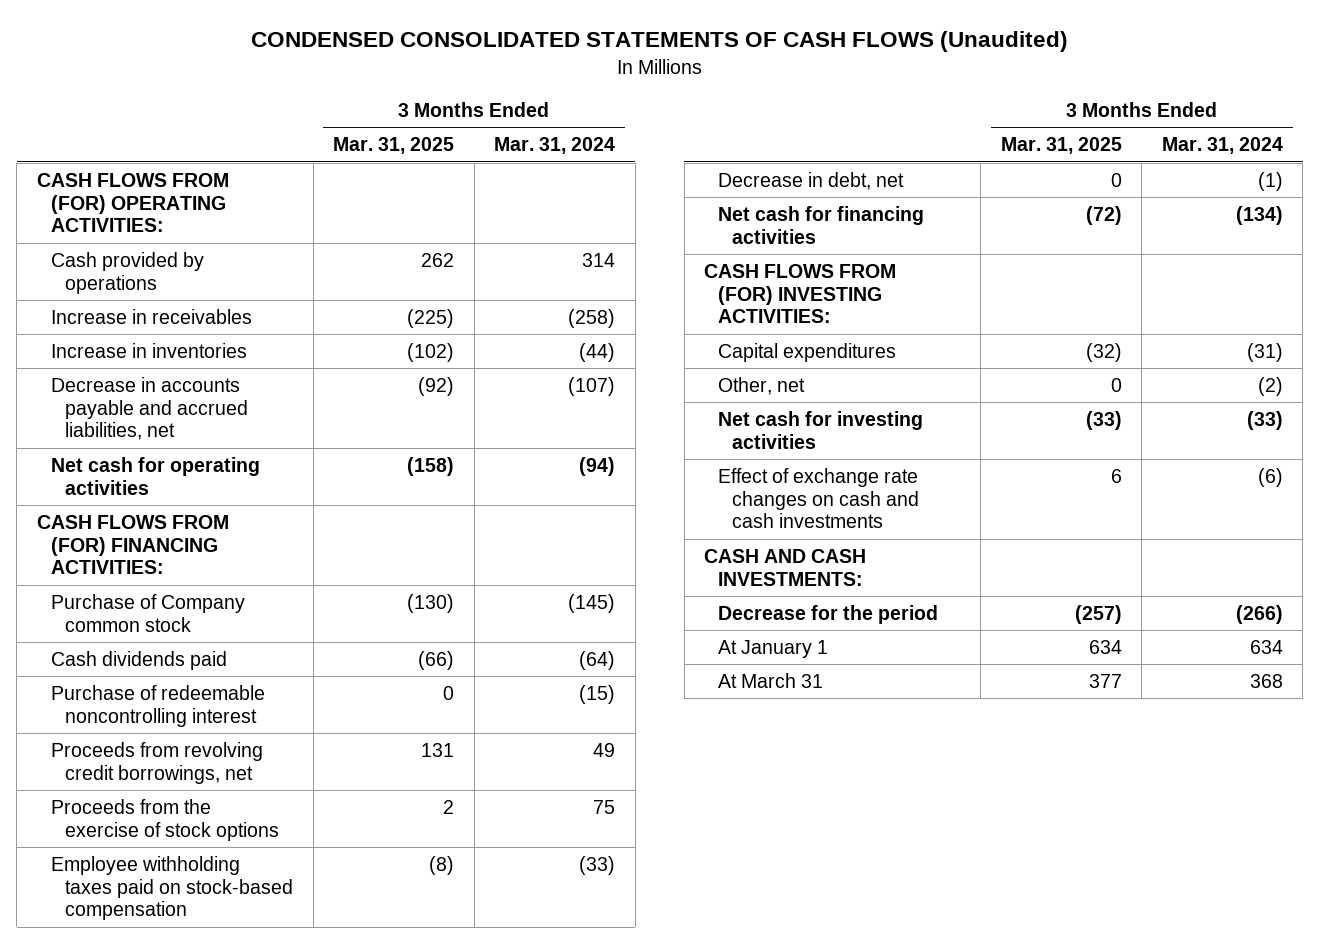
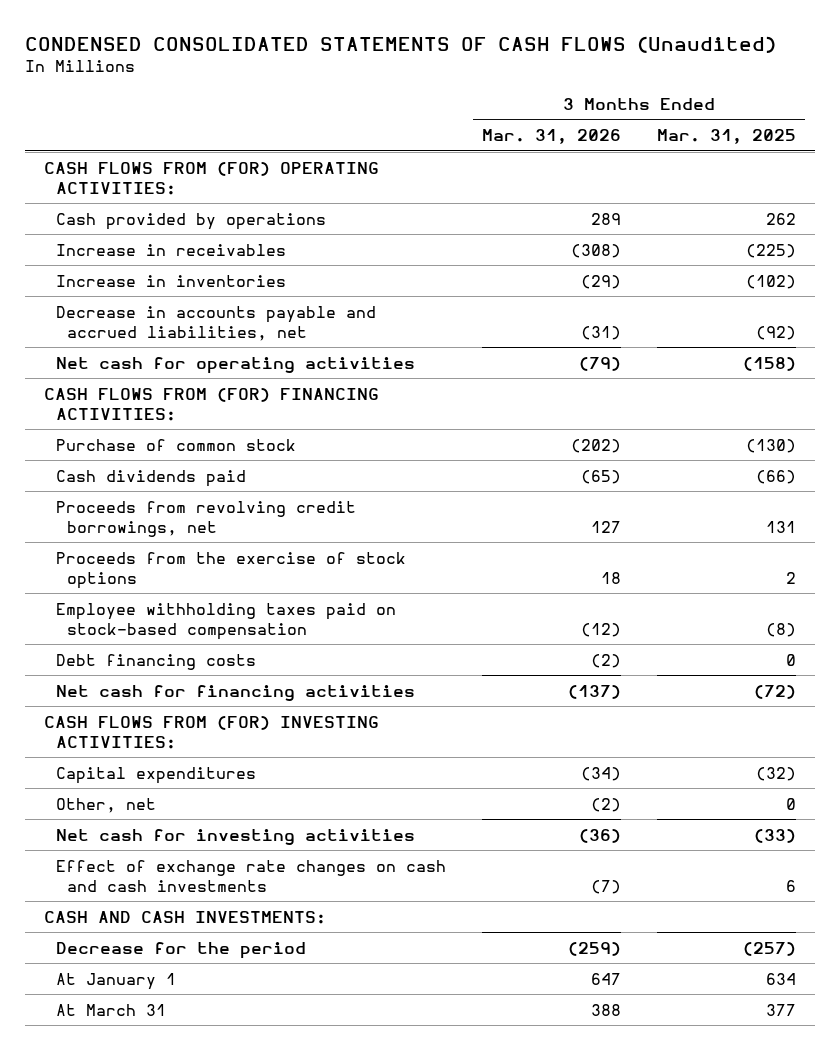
- | 3 Months Ended Mar. 31, 2025 | 3 Months Ended Mar. 31, 2024
+ | 3 Months Ended Mar. 31, 2026 | 3 Months Ended Mar. 31, 2025
- Purchase of Company common stock | (130) | (145)
+ Purchase of common stock | (202) | (130)
- Purchase of redeemable noncontrolling interest | 0 | (15)
- Decrease in debt, net | 0 | (1)
+ Debt financing costs | (2) | 0

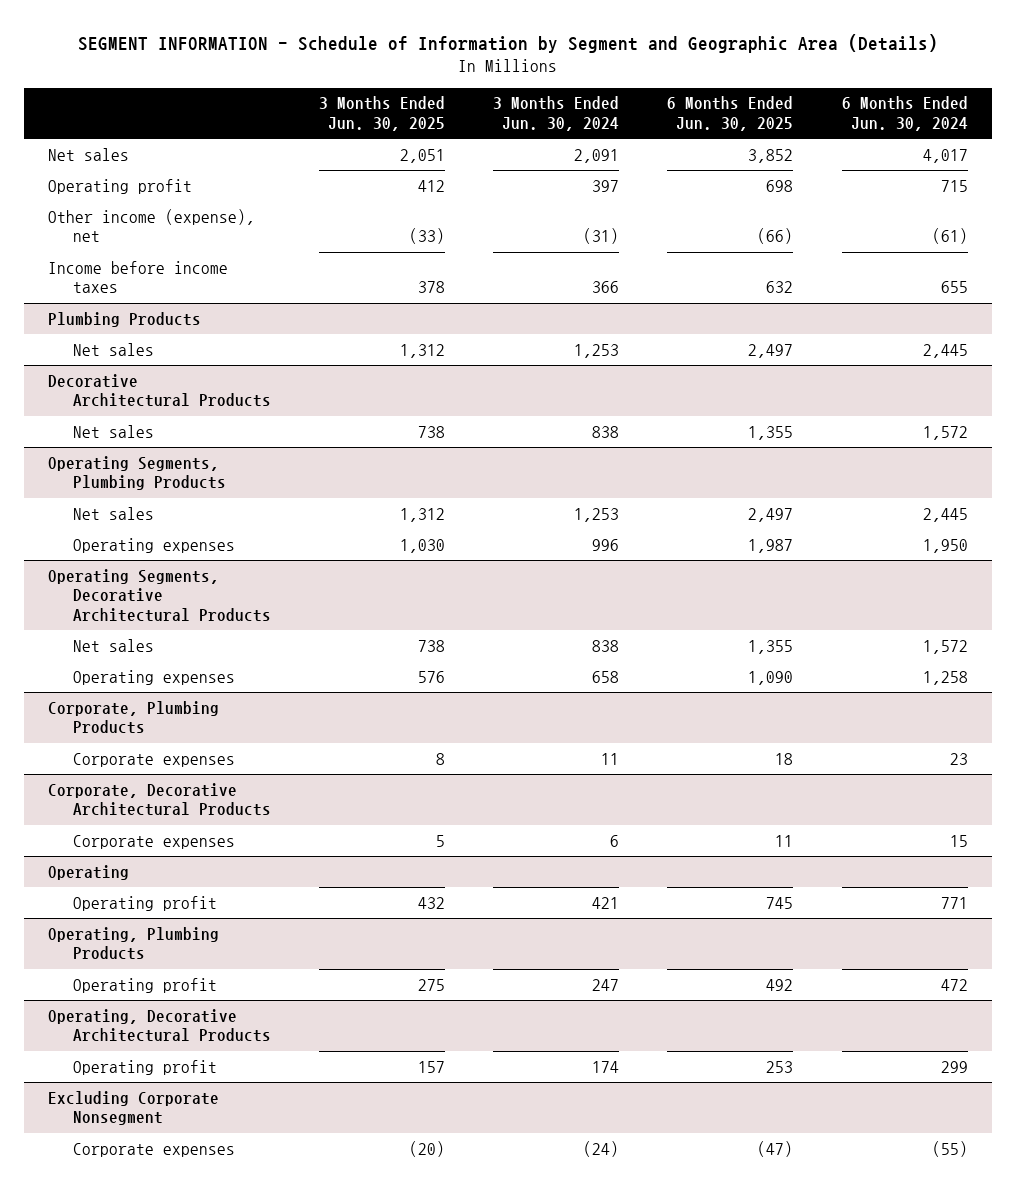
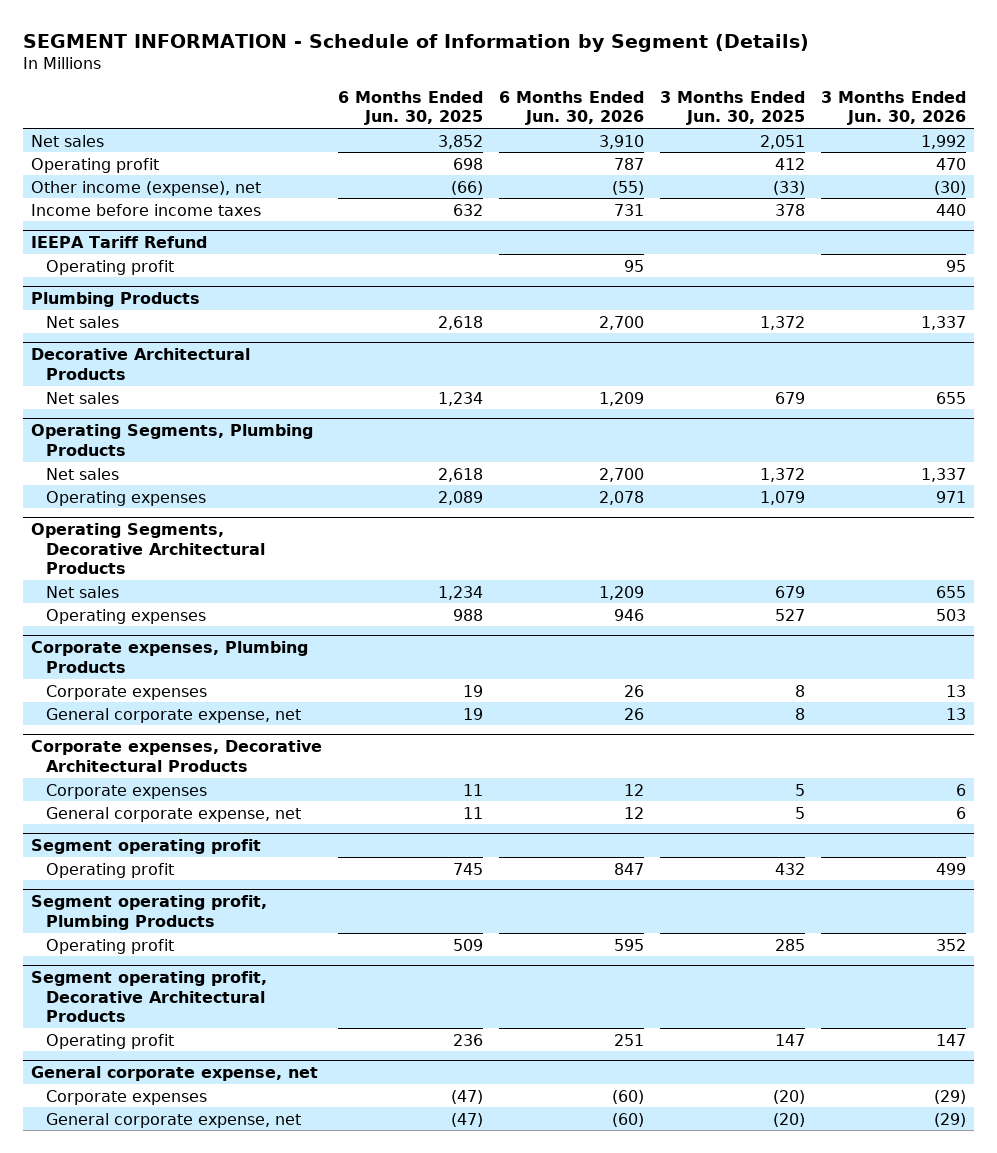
- SEGMENT INFORMATION - Schedule of Information by Segment and Geographic Area (Details)
+ SEGMENT INFORMATION - Schedule of Information by Segment (Details)
- | 3 Months Ended Jun. 30, 2025 | 3 Months Ended Jun. 30, 2024 | 6 Months Ended Jun. 30, 2025 | 6 Months Ended Jun. 30, 2024
+ | 6 Months Ended Jun. 30, 2025 | 6 Months Ended Jun. 30, 2026 | 3 Months Ended Jun. 30, 2025 | 3 Months Ended Jun. 30, 2026
+ IEEPA Tariff Refund
+ Operating profit | | 95 | | 95
@ Plumbing Products
- Net sales | 1,312 | 1,253 | 2,497 | 2,445
+ Net sales | 2,618 | 2,700 | 1,372 | 1,337
@ Decorative Architectural Products
- Net sales | 738 | 838 | 1,355 | 1,572
+ Net sales | 1,234 | 1,209 | 679 | 655
@ Operating Segments, Plumbing Products
- Net sales | 1,312 | 1,253 | 2,497 | 2,445
- Operating expenses | 1,030 | 996 | 1,987 | 1,950
+ Net sales | 2,618 | 2,700 | 1,372 | 1,337
+ Operating expenses | 2,089 | 2,078 | 1,079 | 971
@ Operating Segments, Decorative Architectural Products
- Net sales | 738 | 838 | 1,355 | 1,572
- Operating expenses | 576 | 658 | 1,090 | 1,258
- Corporate, Plumbing Products
- Corporate expenses | 8 | 11 | 18 | 23
- Corporate, Decorative Architectural Products
@ Operating Segments, Decorative Architectural Products
+ Net sales | 1,234 | 1,209 | 679 | 655
+ Operating expenses | 988 | 946 | 527 | 503
+ Corporate expenses, Plumbing Products
+ Corporate expenses | 19 | 26 | 8 | 13
+ General corporate expense, net | 19 | 26 | 8 | 13
+ Corporate expenses, Decorative Architectural Products
- Operating
+ General corporate expense, net | 11 | 12 | 5 | 6
+ Segment operating profit
- Operating, Plumbing Products
- Operating profit | 275 | 247 | 492 | 472
- Operating, Decorative Architectural Products
- Operating profit | 157 | 174 | 253 | 299
- Excluding Corporate Nonsegment
+ Segment operating profit, Plumbing Products
+ Operating profit | 509 | 595 | 285 | 352
+ Segment operating profit, Decorative Architectural Products
+ Operating profit | 236 | 251 | 147 | 147
+ General corporate expense, net
+ General corporate expense, net | (47) | (60) | (20) | (29)

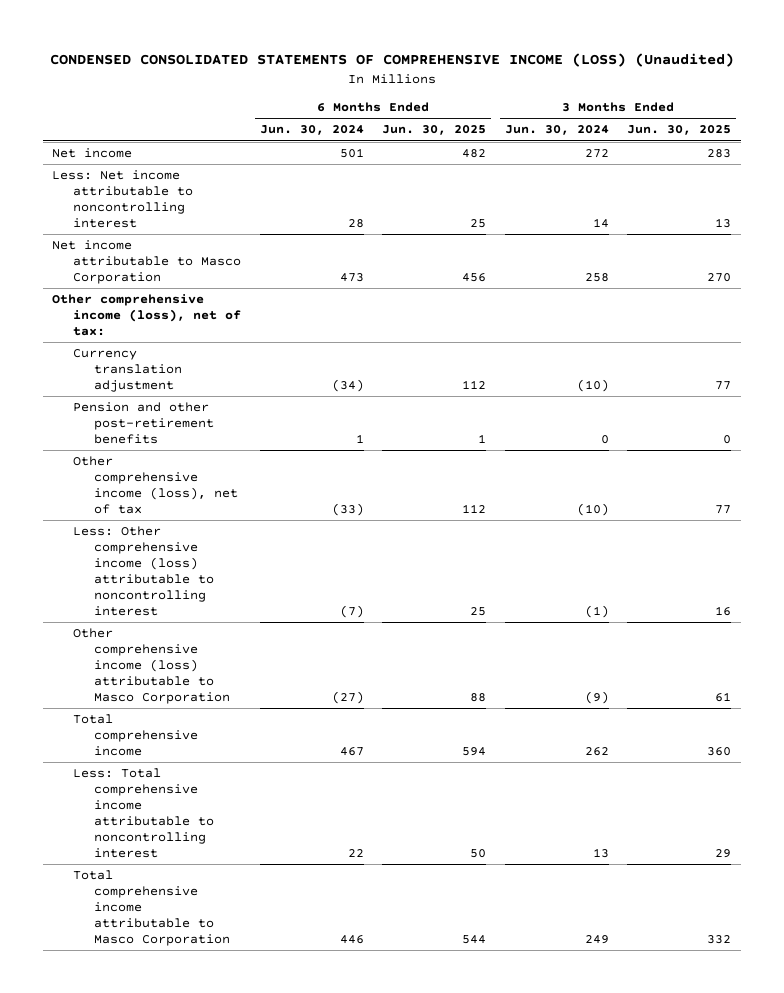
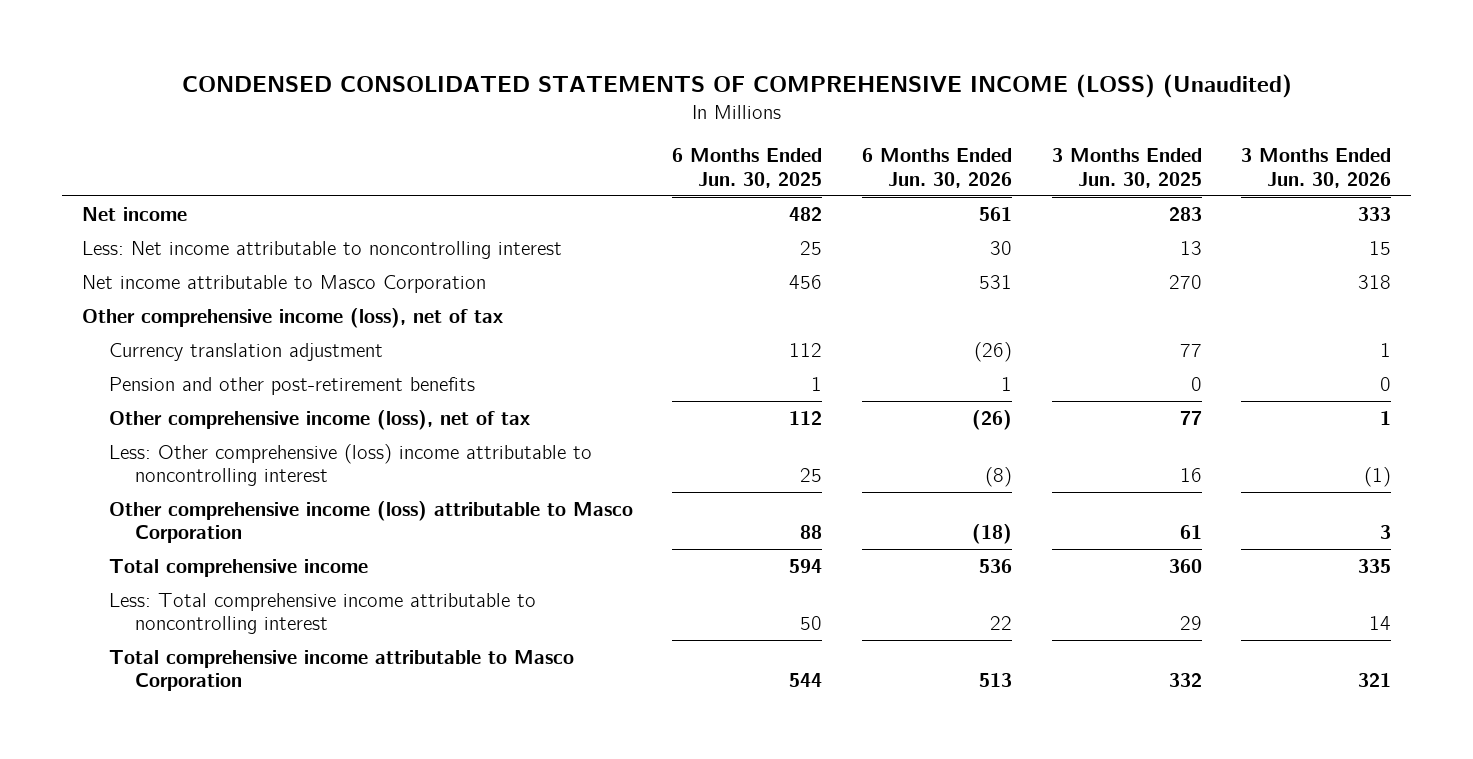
- | 6 Months Ended Jun. 30, 2024 | 6 Months Ended Jun. 30, 2025 | 3 Months Ended Jun. 30, 2024 | 3 Months Ended Jun. 30, 2025
+ | 6 Months Ended Jun. 30, 2025 | 6 Months Ended Jun. 30, 2026 | 3 Months Ended Jun. 30, 2025 | 3 Months Ended Jun. 30, 2026
- Other comprehensive income (loss), net of tax:
+ Other comprehensive income (loss), net of tax
- Less: Other comprehensive income (loss) attributable to noncontrolling interest | (7) | 25 | (1) | 16
+ Less: Other comprehensive (loss) income attributable to noncontrolling interest | 25 | (8) | 16 | (1)

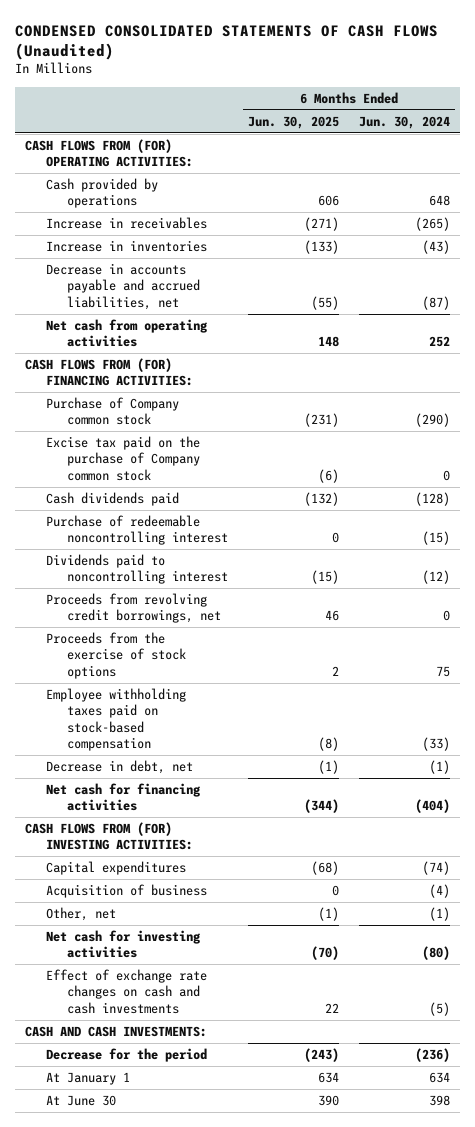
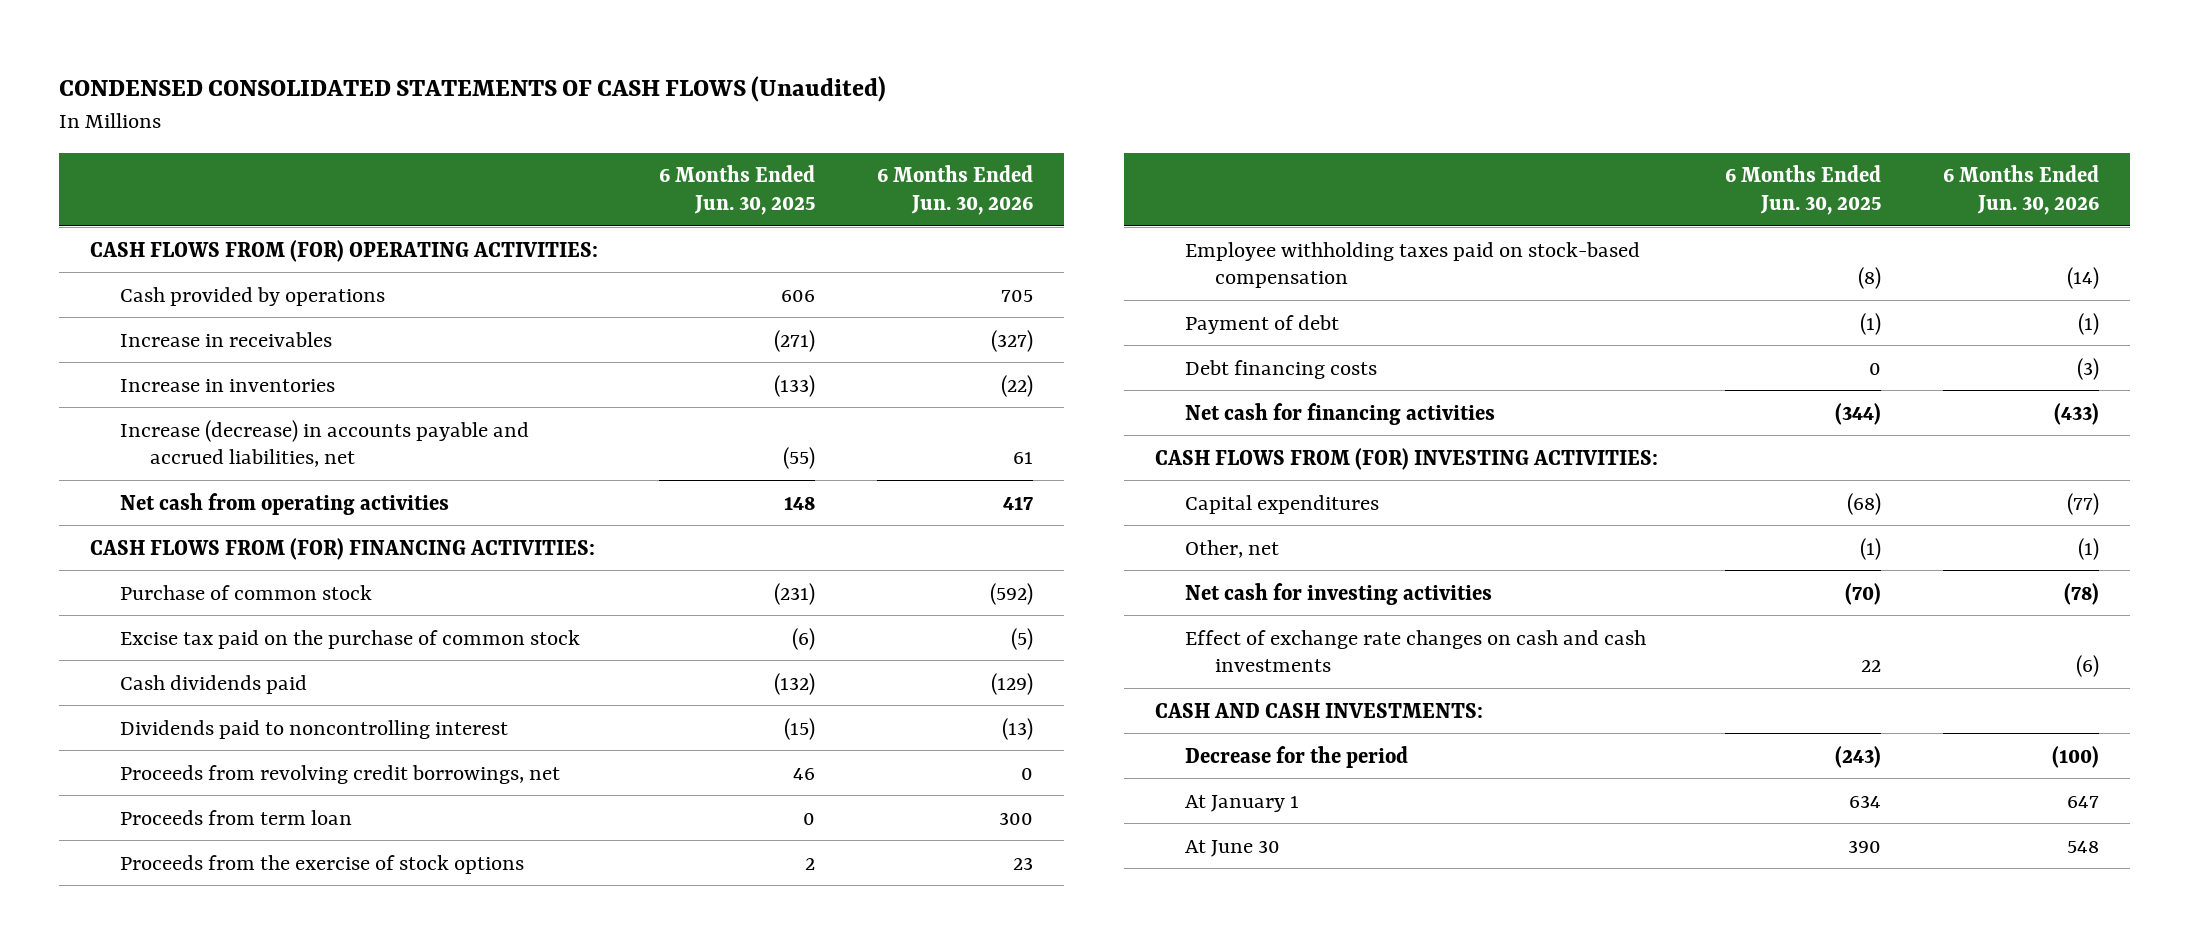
- | 6 Months Ended Jun. 30, 2025 | 6 Months Ended Jun. 30, 2024
+ | 6 Months Ended Jun. 30, 2025 | 6 Months Ended Jun. 30, 2026
- Decrease in accounts payable and accrued liabilities, net | (55) | (87)
+ Increase (decrease) in accounts payable and accrued liabilities, net | (55) | 61
- Purchase of Company common stock | (231) | (290)
- Excise tax paid on the purchase of Company common stock | (6) | 0
+ Purchase of common stock | (231) | (592)
+ Excise tax paid on the purchase of common stock | (6) | (5)
- Purchase of redeemable noncontrolling interest | 0 | (15)
+ Proceeds from term loan | 0 | 300
- Decrease in debt, net | (1) | (1)
+ Payment of debt | (1) | (1)
+ Debt financing costs | 0 | (3)
- Acquisition of business | 0 | (4)

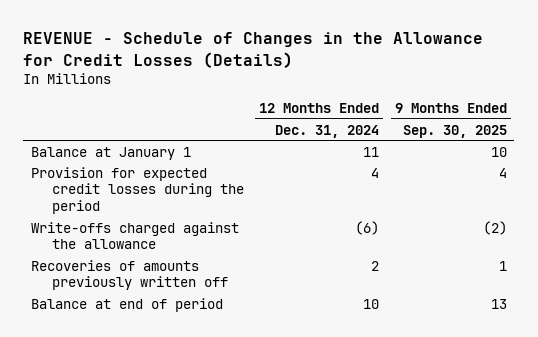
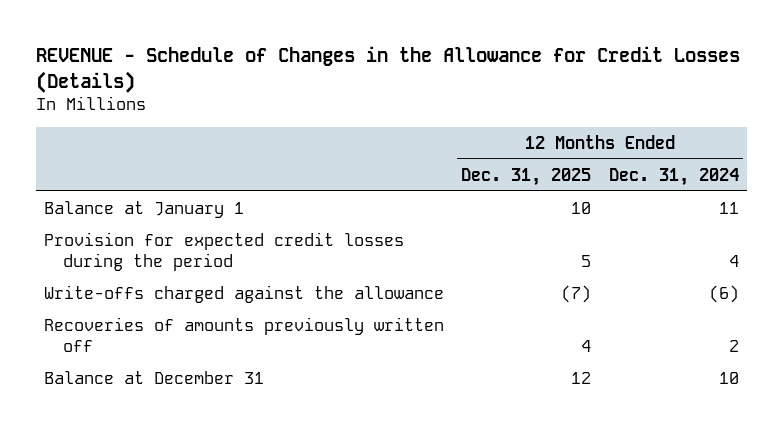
- | 12 Months Ended Dec. 31, 2024 | 9 Months Ended Sep. 30, 2025
+ | 12 Months Ended Dec. 31, 2025 | 12 Months Ended Dec. 31, 2024
- Balance at end of period | 10 | 13
+ Balance at December 31 | 12 | 10

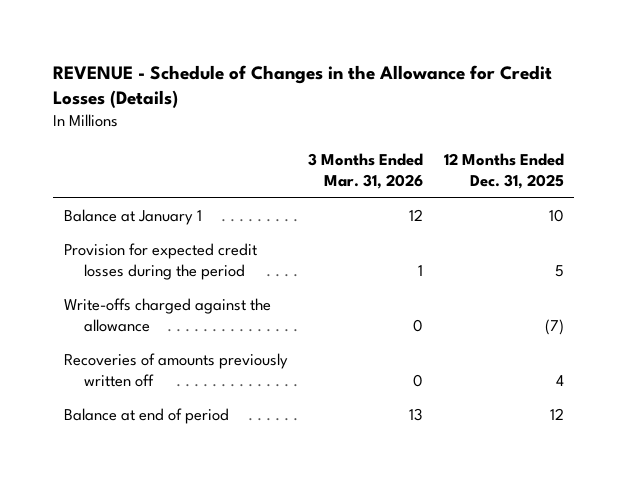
- | 12 Months Ended Dec. 31, 2025 | 12 Months Ended Dec. 31, 2024
+ | 3 Months Ended Mar. 31, 2026 | 12 Months Ended Dec. 31, 2025
- Balance at December 31 | 12 | 10
+ Balance at end of period | 13 | 12

